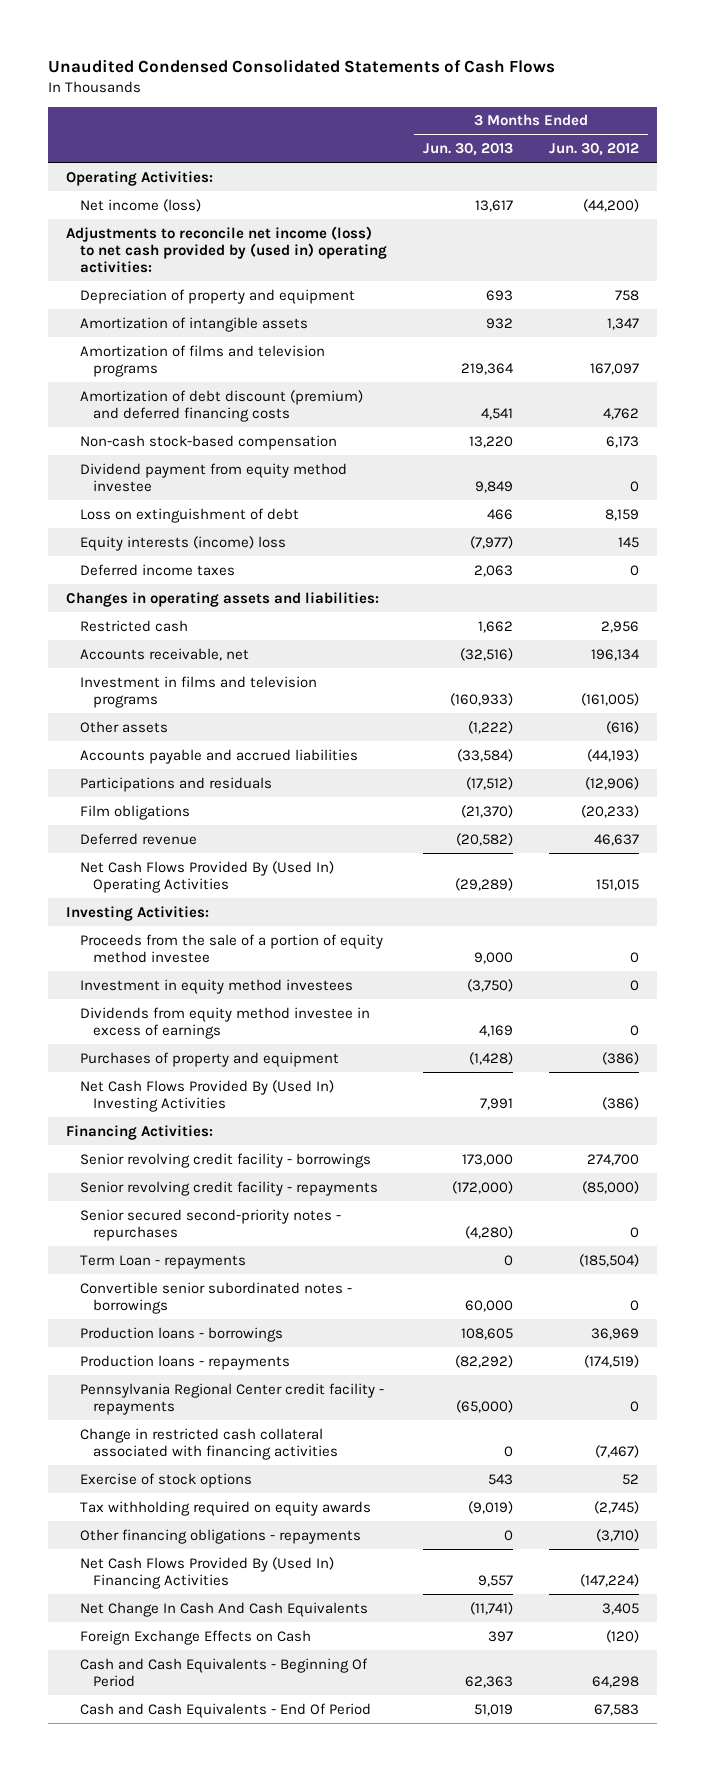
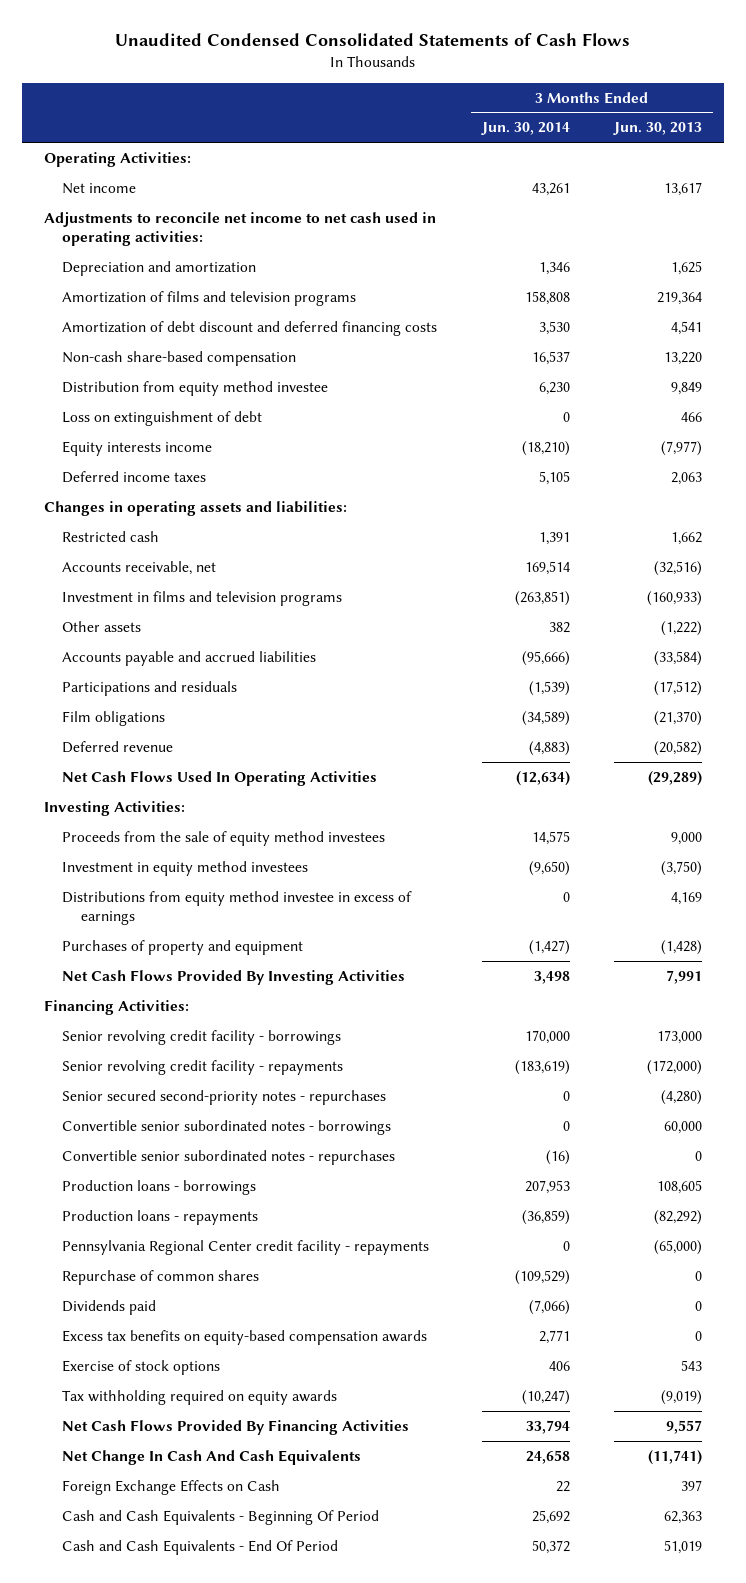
- | 3 Months Ended Jun. 30, 2013 | 3 Months Ended Jun. 30, 2012
+ | 3 Months Ended Jun. 30, 2014 | 3 Months Ended Jun. 30, 2013
- Net income (loss) | 13,617 | (44,200)
- Adjustments to reconcile net income (loss) to net cash provided by (used in) operating activities:
- Depreciation of property and equipment | 693 | 758
- Amortization of intangible assets | 932 | 1,347
+ Net income | 43,261 | 13,617
+ Adjustments to reconcile net income to net cash used in operating activities:
+ Depreciation and amortization | 1,346 | 1,625
- Amortization of debt discount (premium) and deferred financing costs | 4,541 | 4,762
- Non-cash stock-based compensation | 13,220 | 6,173
- Dividend payment from equity method investee | 9,849 | 0
+ Amortization of debt discount and deferred financing costs | 3,530 | 4,541
+ Non-cash share-based compensation | 16,537 | 13,220
+ Distribution from equity method investee | 6,230 | 9,849
- Equity interests (income) loss | (7,977) | 145
+ Equity interests income | (18,210) | (7,977)
- Net Cash Flows Provided By (Used In) Operating Activities | (29,289) | 151,015
+ Net Cash Flows Used In Operating Activities | (12,634) | (29,289)
- Proceeds from the sale of a portion of equity method investee | 9,000 | 0
+ Proceeds from the sale of equity method investees | 14,575 | 9,000
- Dividends from equity method investee in excess of earnings | 4,169 | 0
+ Distributions from equity method investee in excess of earnings | 0 | 4,169
- Net Cash Flows Provided By (Used In) Investing Activities | 7,991 | (386)
+ Net Cash Flows Provided By Investing Activities | 3,498 | 7,991
- Term Loan - repayments | 0 | (185,504)
+ Convertible senior subordinated notes - repurchases | (16) | 0
- Change in restricted cash collateral associated with financing activities | 0 | (7,467)
+ Repurchase of common shares | (109,529) | 0
+ Dividends paid | (7,066) | 0
+ Excess tax benefits on equity-based compensation awards | 2,771 | 0
- Other financing obligations - repayments | 0 | (3,710)
- Net Cash Flows Provided By (Used In) Financing Activities | 9,557 | (147,224)
+ Net Cash Flows Provided By Financing Activities | 33,794 | 9,557

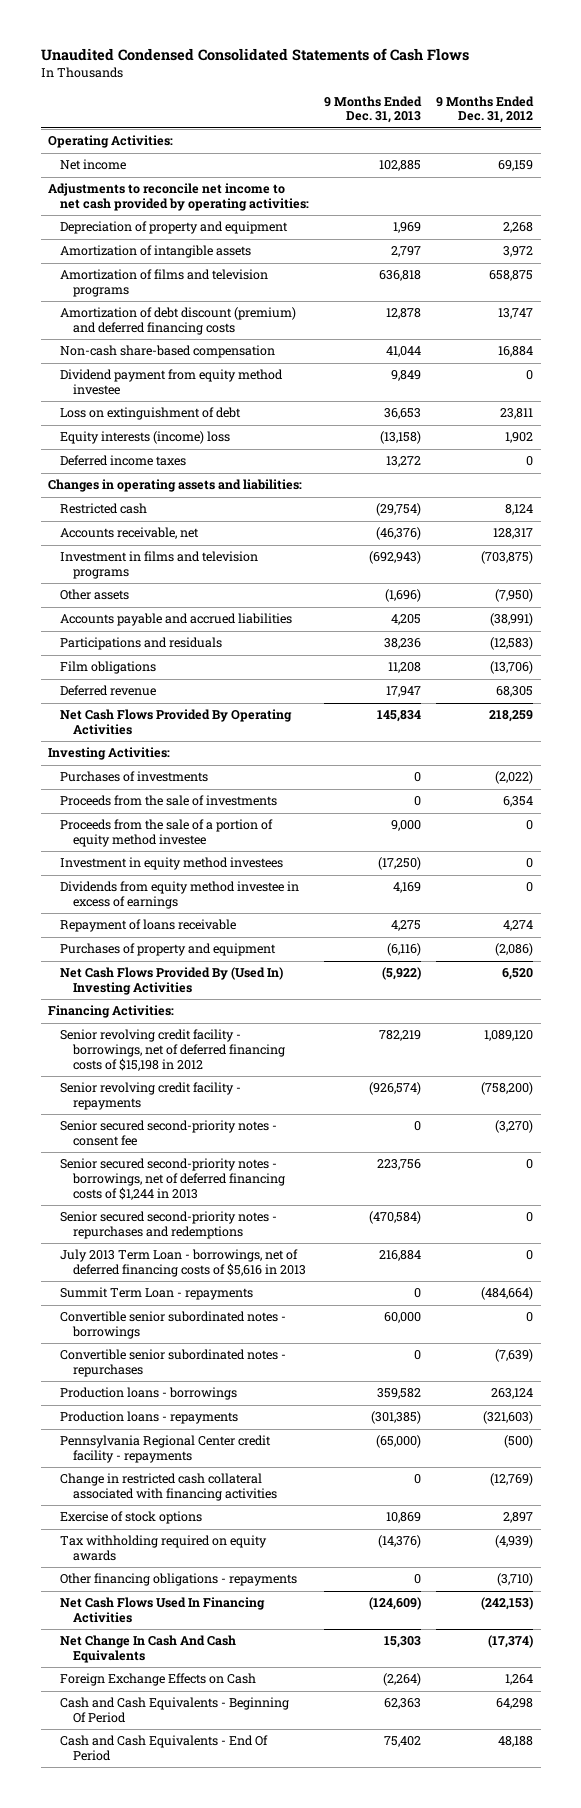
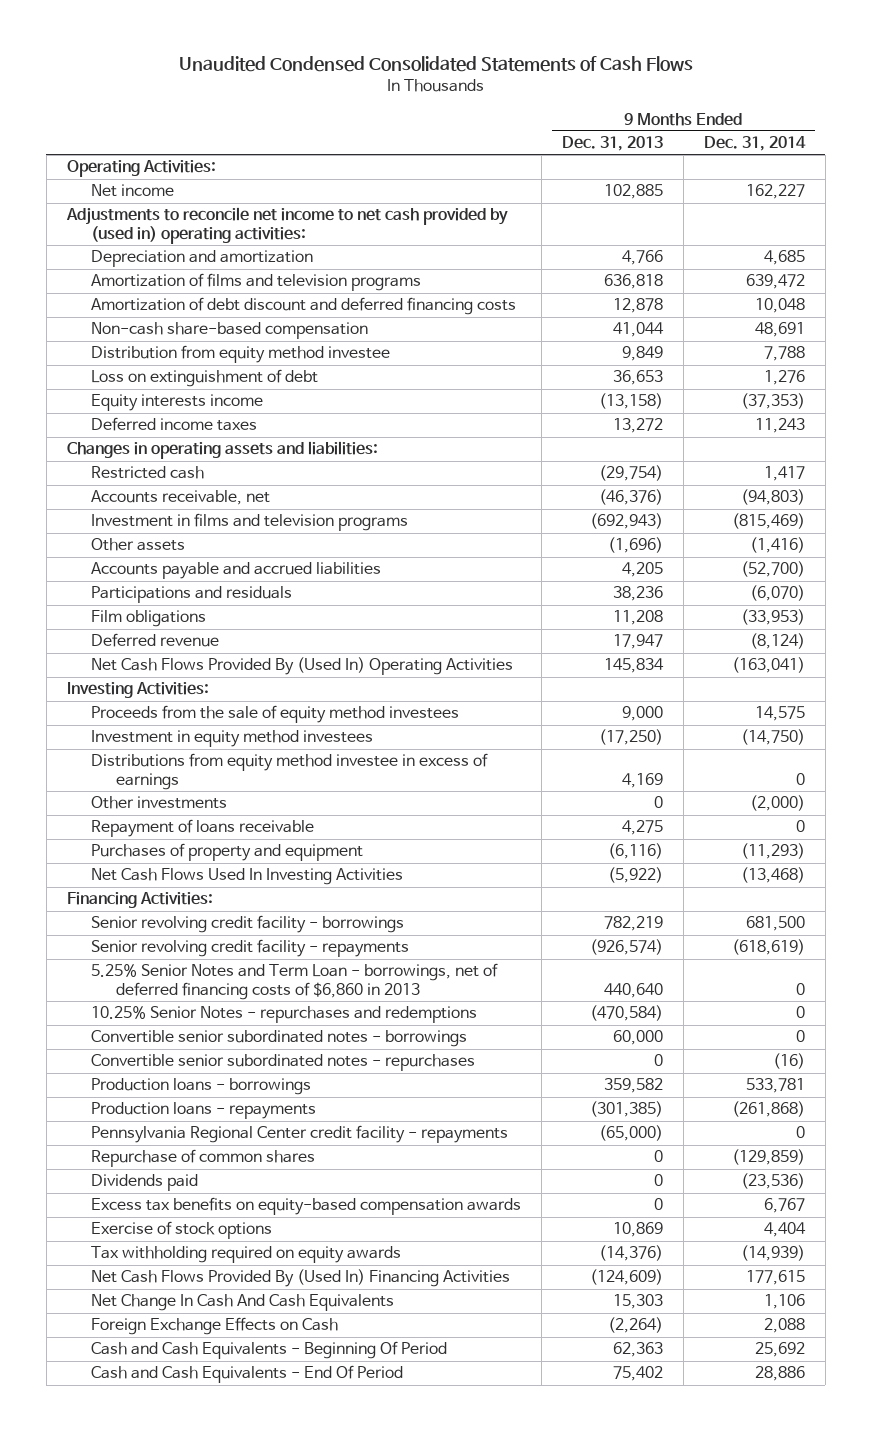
- | 9 Months Ended Dec. 31, 2013 | 9 Months Ended Dec. 31, 2012
+ | 9 Months Ended Dec. 31, 2013 | 9 Months Ended Dec. 31, 2014
- Adjustments to reconcile net income to net cash provided by operating activities:
- Depreciation of property and equipment | 1,969 | 2,268
- Amortization of intangible assets | 2,797 | 3,972
+ Adjustments to reconcile net income to net cash provided by (used in) operating activities:
+ Depreciation and amortization | 4,766 | 4,685
- Amortization of debt discount (premium) and deferred financing costs | 12,878 | 13,747
+ Amortization of debt discount and deferred financing costs | 12,878 | 10,048
- Dividend payment from equity method investee | 9,849 | 0
+ Distribution from equity method investee | 9,849 | 7,788
- Equity interests (income) loss | (13,158) | 1,902
+ Equity interests income | (13,158) | (37,353)
- Net Cash Flows Provided By Operating Activities | 145,834 | 218,259
+ Net Cash Flows Provided By (Used In) Operating Activities | 145,834 | (163,041)
- Purchases of investments | 0 | (2,022)
- Proceeds from the sale of investments | 0 | 6,354
- Proceeds from the sale of a portion of equity method investee | 9,000 | 0
+ Proceeds from the sale of equity method investees | 9,000 | 14,575
- Dividends from equity method investee in excess of earnings | 4,169 | 0
+ Distributions from equity method investee in excess of earnings | 4,169 | 0
+ Other investments | 0 | (2,000)
- Net Cash Flows Provided By (Used In) Investing Activities | (5,922) | 6,520
+ Net Cash Flows Used In Investing Activities | (5,922) | (13,468)
- Senior revolving credit facility - borrowings, net of deferred financing costs of $15,198 in 2012 | 782,219 | 1,089,120
+ Senior revolving credit facility - borrowings | 782,219 | 681,500
- Senior secured second-priority notes - consent fee | 0 | (3,270)
- Senior secured second-priority notes - borrowings, net of deferred financing costs of $1,244 in 2013 | 223,756 | 0
- Senior secured second-priority notes - repurchases and redemptions | (470,584) | 0
- July 2013 Term Loan - borrowings, net of deferred financing costs of $5,616 in 2013 | 216,884 | 0
- Summit Term Loan - repayments | 0 | (484,664)
+ 5.25% Senior Notes and Term Loan - borrowings, net of deferred financing costs of $6,860 in 2013 | 440,640 | 0
+ 10.25% Senior Notes - repurchases and redemptions | (470,584) | 0
- Change in restricted cash collateral associated with financing activities | 0 | (12,769)
+ Repurchase of common shares | 0 | (129,859)
+ Dividends paid | 0 | (23,536)
+ Excess tax benefits on equity-based compensation awards | 0 | 6,767
- Other financing obligations - repayments | 0 | (3,710)
- Net Cash Flows Used In Financing Activities | (124,609) | (242,153)
+ Net Cash Flows Provided By (Used In) Financing Activities | (124,609) | 177,615

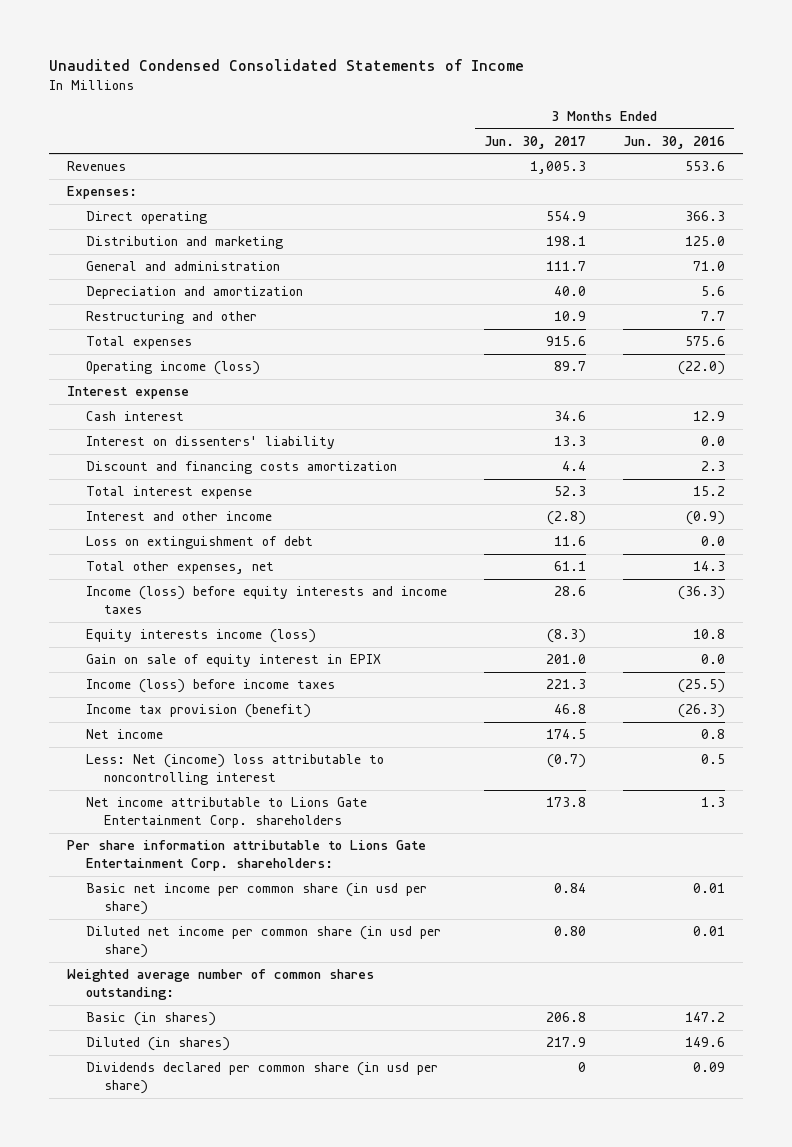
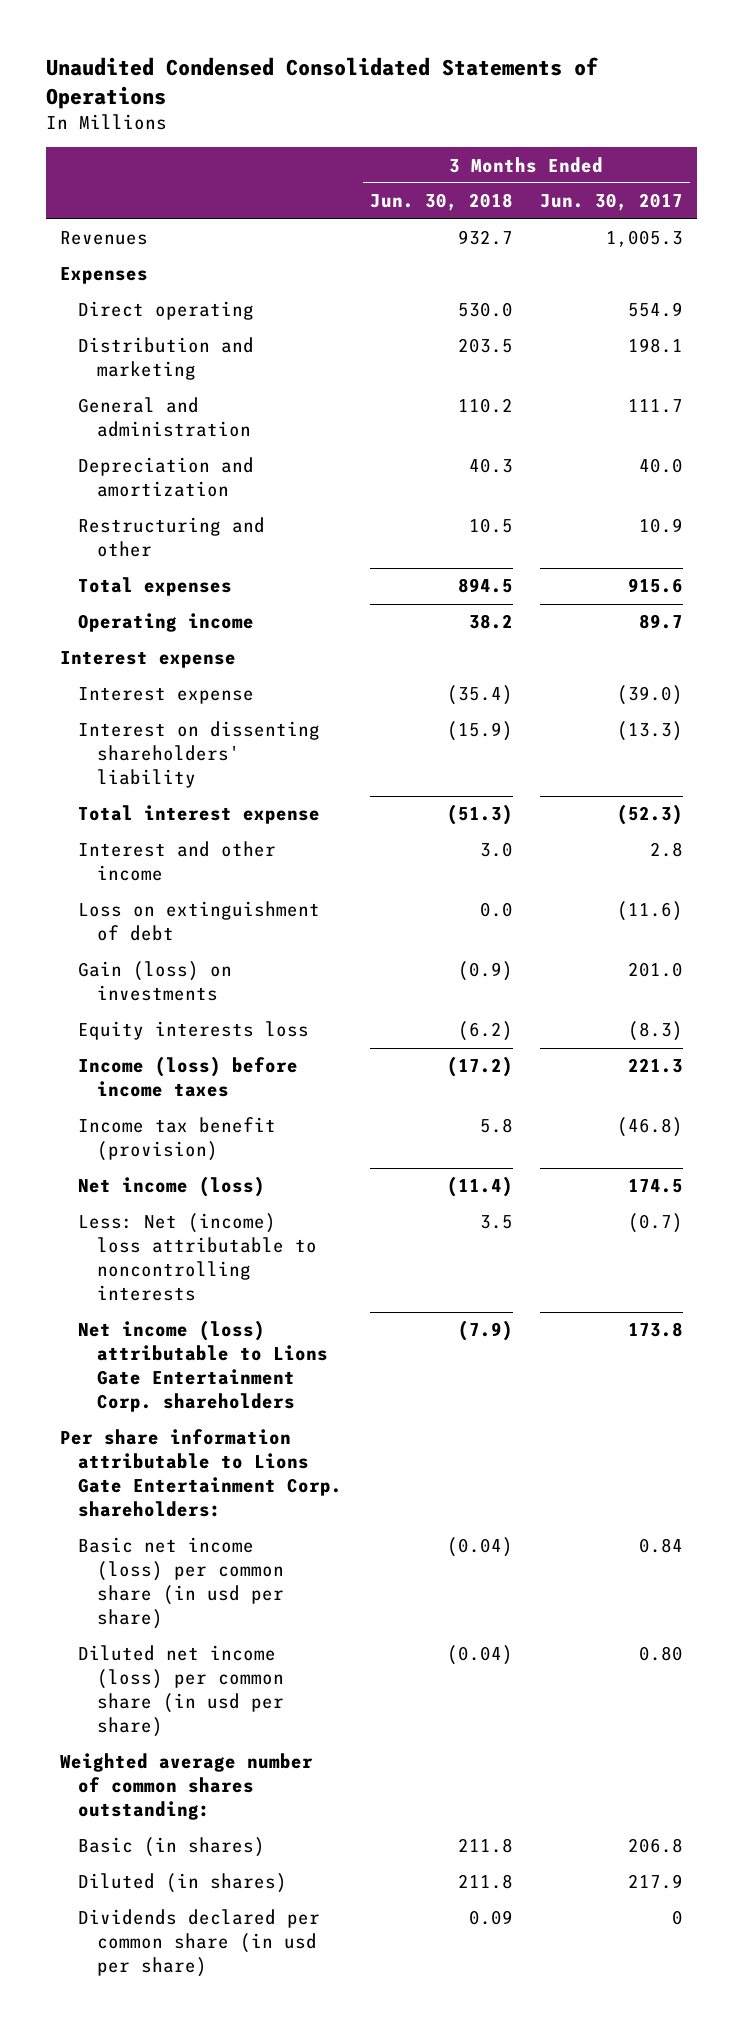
- Unaudited Condensed Consolidated Statements of Income
+ Unaudited Condensed Consolidated Statements of Operations
- | 3 Months Ended Jun. 30, 2017 | 3 Months Ended Jun. 30, 2016
+ | 3 Months Ended Jun. 30, 2018 | 3 Months Ended Jun. 30, 2017
- Expenses:
+ Expenses
- Operating income (loss) | 89.7 | (22.0)
+ Operating income | 38.2 | 89.7
- Cash interest | 34.6 | 12.9
- Interest on dissenters' liability | 13.3 | 0.0
- Discount and financing costs amortization | 4.4 | 2.3
- Total interest expense | 52.3 | 15.2
- Interest and other income | (2.8) | (0.9)
- Loss on extinguishment of debt | 11.6 | 0.0
- Total other expenses, net | 61.1 | 14.3
- Income (loss) before equity interests and income taxes | 28.6 | (36.3)
- Equity interests income (loss) | (8.3) | 10.8
- Gain on sale of equity interest in EPIX | 201.0 | 0.0
+ Interest expense | (35.4) | (39.0)
+ Interest on dissenting shareholders' liability | (15.9) | (13.3)
+ Total interest expense | (51.3) | (52.3)
+ Interest and other income | 3.0 | 2.8
+ Loss on extinguishment of debt | 0.0 | (11.6)
+ Gain (loss) on investments | (0.9) | 201.0
+ Equity interests loss | (6.2) | (8.3)
- Income tax provision (benefit) | 46.8 | (26.3)
- Net income | 174.5 | 0.8
- Less: Net (income) loss attributable to noncontrolling interest | (0.7) | 0.5
- Net income attributable to Lions Gate Entertainment Corp. shareholders | 173.8 | 1.3
+ Income tax benefit (provision) | 5.8 | (46.8)
+ Net income (loss) | (11.4) | 174.5
+ Less: Net (income) loss attributable to noncontrolling interests | 3.5 | (0.7)
+ Net income (loss) attributable to Lions Gate Entertainment Corp. shareholders | (7.9) | 173.8
- Basic net income per common share (in usd per share) | 0.84 | 0.01
- Diluted net income per common share (in usd per share) | 0.80 | 0.01
+ Basic net income (loss) per common share (in usd per share) | (0.04) | 0.84
+ Diluted net income (loss) per common share (in usd per share) | (0.04) | 0.80

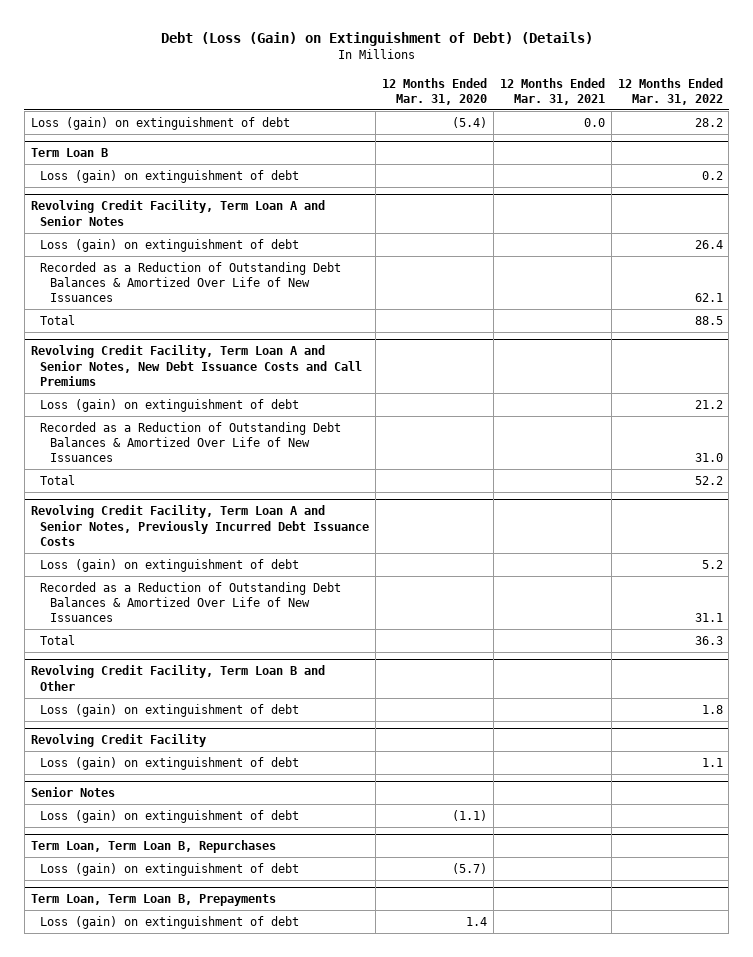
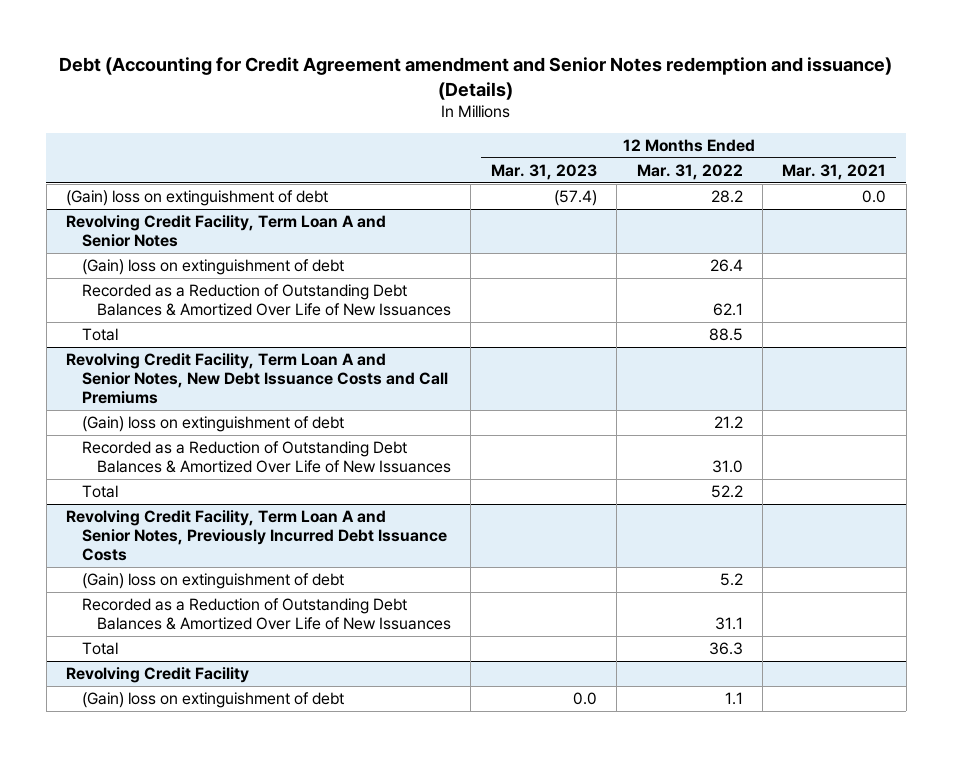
- Debt (Loss (Gain) on Extinguishment of Debt) (Details)
+ Debt (Accounting for Credit Agreement amendment and Senior Notes redemption and issuance) (Details)
- | 12 Months Ended Mar. 31, 2020 | 12 Months Ended Mar. 31, 2021 | 12 Months Ended Mar. 31, 2022
+ | 12 Months Ended Mar. 31, 2023 | 12 Months Ended Mar. 31, 2022 | 12 Months Ended Mar. 31, 2021
- Loss (gain) on extinguishment of debt | (5.4) | 0.0 | 28.2
- Term Loan B
- Loss (gain) on extinguishment of debt | | | 0.2
+ (Gain) loss on extinguishment of debt | (57.4) | 28.2 | 0.0
@ Revolving Credit Facility, Term Loan A and Senior Notes
- Loss (gain) on extinguishment of debt | | | 26.4
+ (Gain) loss on extinguishment of debt | | 26.4 |
@ Revolving Credit Facility, Term Loan A and Senior Notes, New Debt Issuance Costs and Call Premiums
- Loss (gain) on extinguishment of debt | | | 21.2
+ (Gain) loss on extinguishment of debt | | 21.2 |
@ Revolving Credit Facility, Term Loan A and Senior Notes, Previously Incurred Debt Issuance Costs
- Loss (gain) on extinguishment of debt | | | 5.2
+ (Gain) loss on extinguishment of debt | | 5.2 |
- Revolving Credit Facility, Term Loan B and Other
- Loss (gain) on extinguishment of debt | | | 1.8
@ Revolving Credit Facility
- Loss (gain) on extinguishment of debt | | | 1.1
- Senior Notes
- Loss (gain) on extinguishment of debt | (1.1) | |
- Term Loan, Term Loan B, Repurchases
- Loss (gain) on extinguishment of debt | (5.7) | |
- Term Loan, Term Loan B, Prepayments
- Loss (gain) on extinguishment of debt | 1.4 | |
@ Revolving Credit Facility
+ (Gain) loss on extinguishment of debt | 0.0 | 1.1 |

